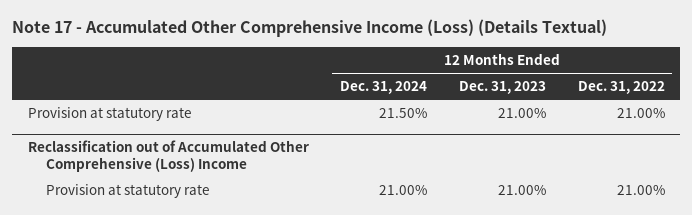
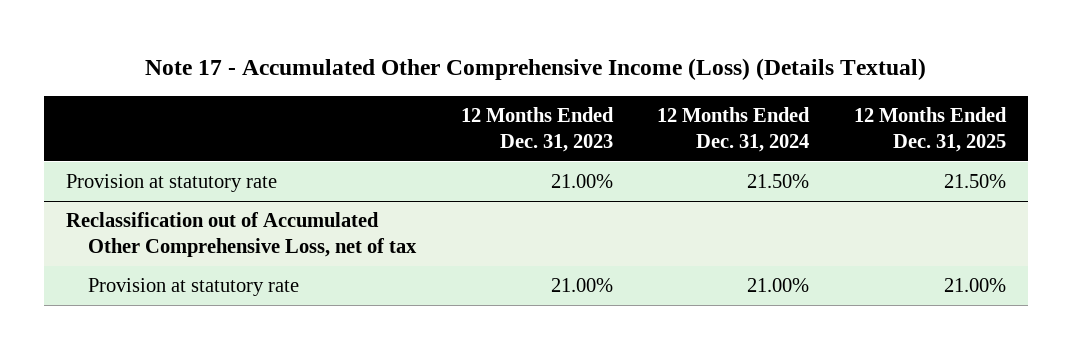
- | 12 Months Ended Dec. 31, 2024 | 12 Months Ended Dec. 31, 2023 | 12 Months Ended Dec. 31, 2022
+ | 12 Months Ended Dec. 31, 2023 | 12 Months Ended Dec. 31, 2024 | 12 Months Ended Dec. 31, 2025
- Reclassification out of Accumulated Other Comprehensive (Loss) Income
+ Reclassification out of Accumulated Other Comprehensive Loss, net of tax

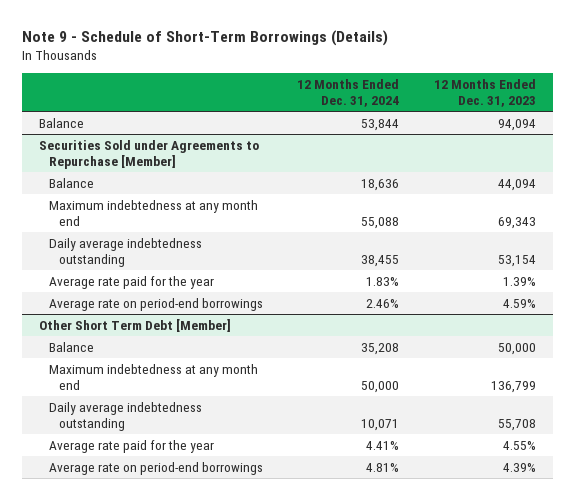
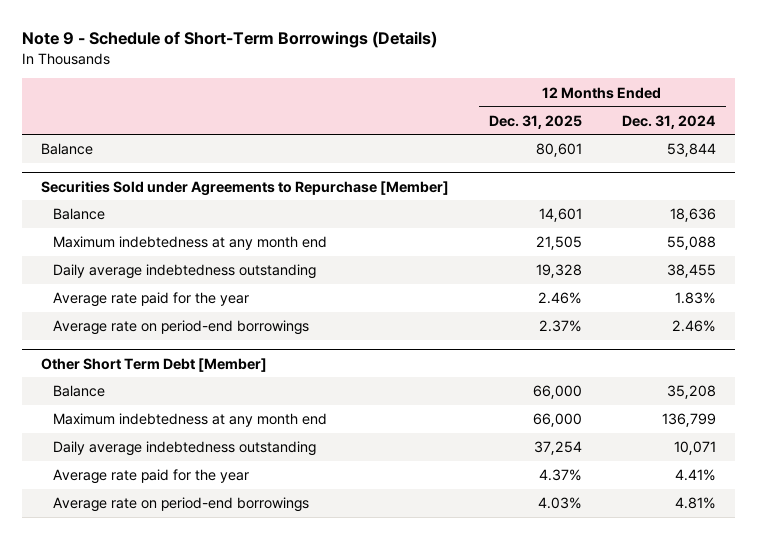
- | 12 Months Ended Dec. 31, 2024 | 12 Months Ended Dec. 31, 2023
+ | 12 Months Ended Dec. 31, 2025 | 12 Months Ended Dec. 31, 2024
@ Other Short Term Debt [Member]
- Maximum indebtedness at any month end | 50,000 | 136,799
+ Maximum indebtedness at any month end | 66,000 | 136,799

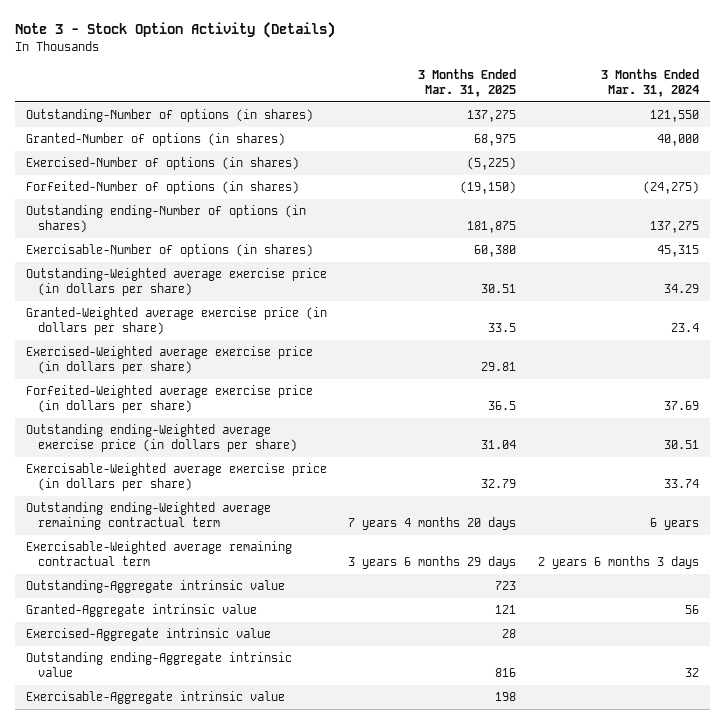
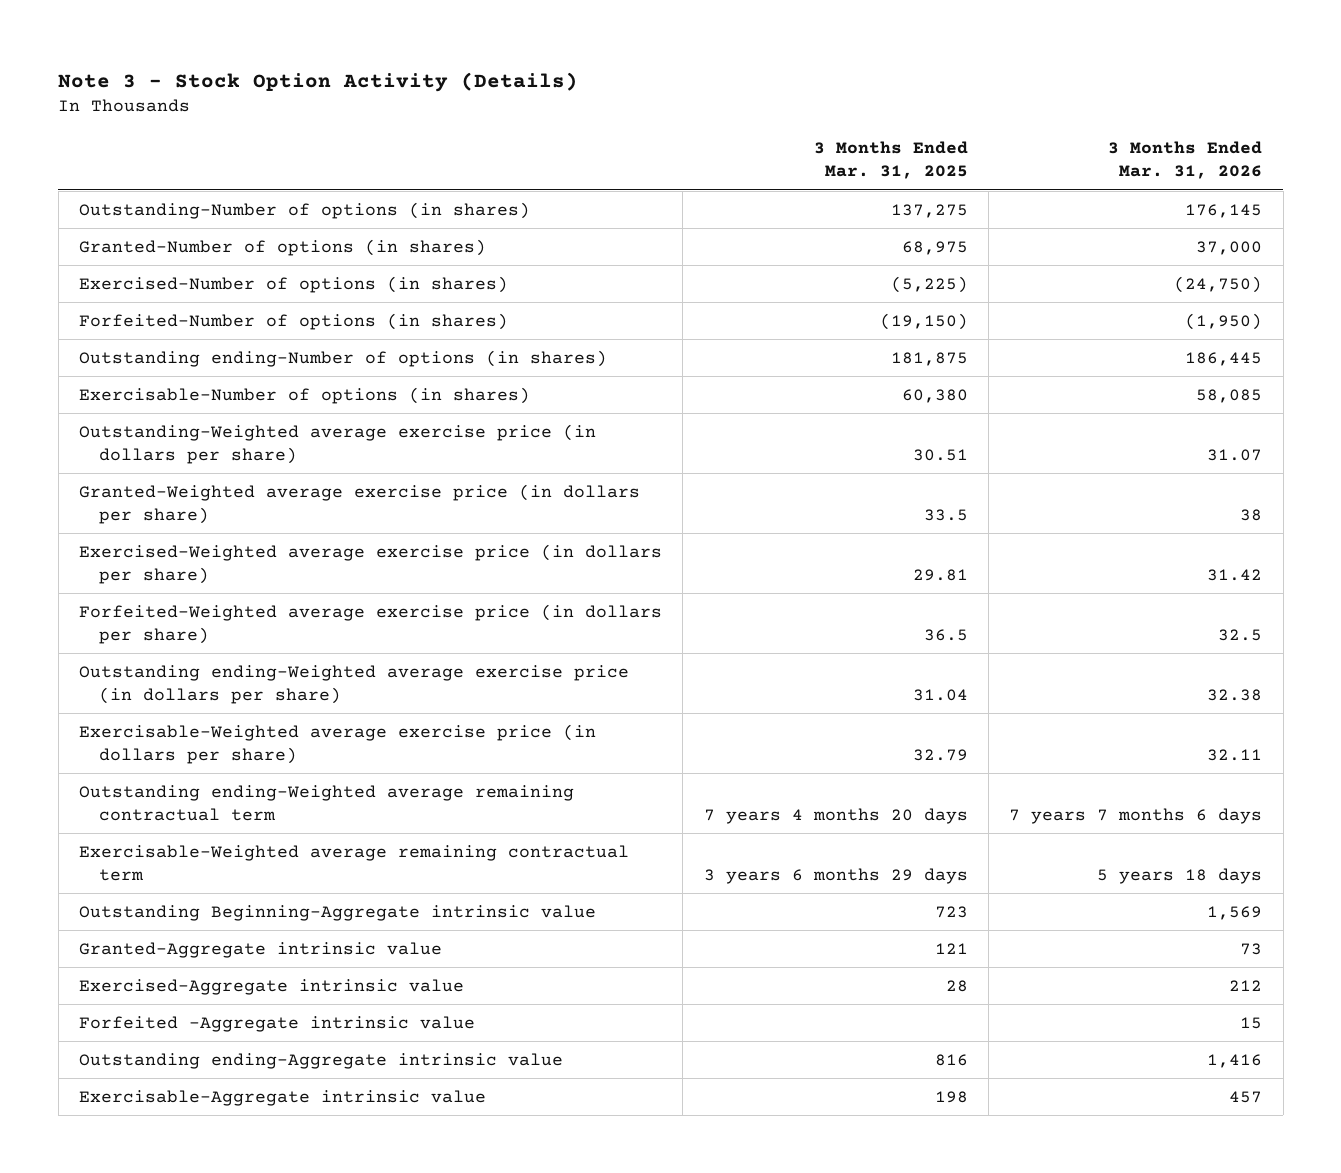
- | 3 Months Ended Mar. 31, 2025 | 3 Months Ended Mar. 31, 2024
+ | 3 Months Ended Mar. 31, 2025 | 3 Months Ended Mar. 31, 2026
- Outstanding-Aggregate intrinsic value | 723 |
+ Outstanding Beginning-Aggregate intrinsic value | 723 | 1,569
+ Forfeited -Aggregate intrinsic value | | 15

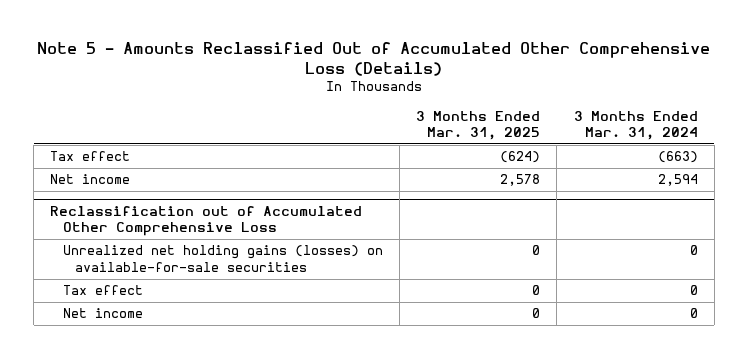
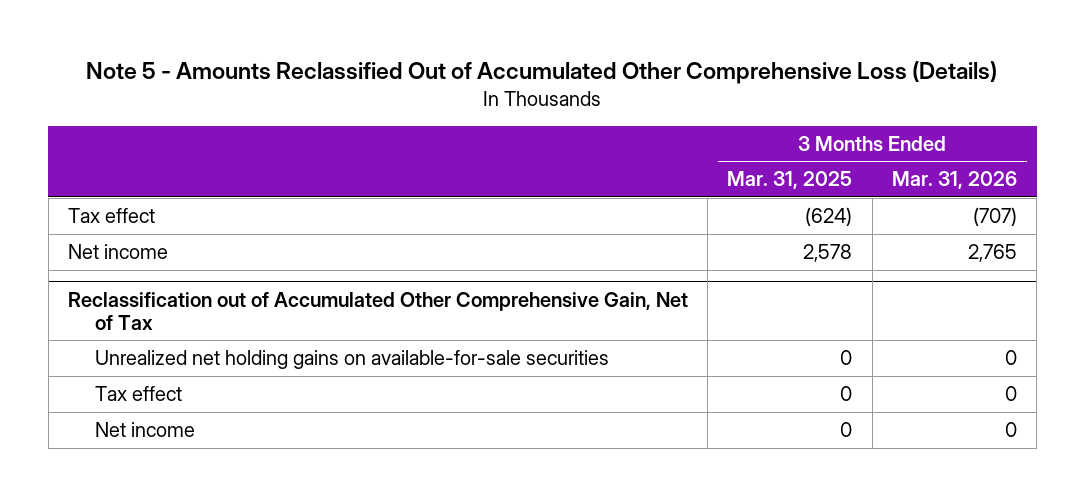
- | 3 Months Ended Mar. 31, 2025 | 3 Months Ended Mar. 31, 2024
+ | 3 Months Ended Mar. 31, 2025 | 3 Months Ended Mar. 31, 2026
- Reclassification out of Accumulated Other Comprehensive Loss
- Unrealized net holding gains (losses) on available-for-sale securities | 0 | 0
+ Reclassification out of Accumulated Other Comprehensive Gain, Net of Tax
+ Unrealized net holding gains on available-for-sale securities | 0 | 0

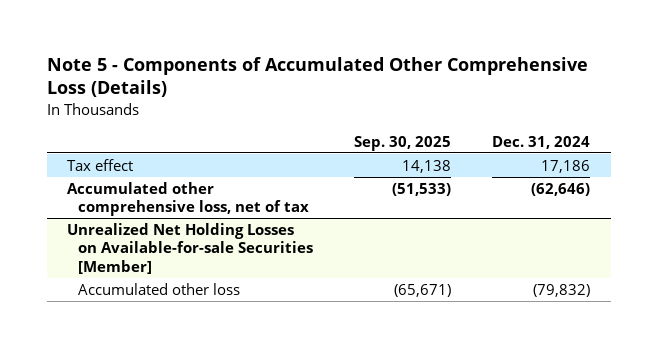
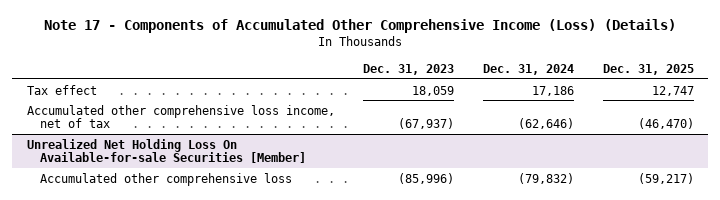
- Note 5 - Components of Accumulated Other Comprehensive Loss (Details)
+ Note 17 - Components of Accumulated Other Comprehensive Income (Loss) (Details)
- | Sep. 30, 2025 | Dec. 31, 2024
+ | Dec. 31, 2023 | Dec. 31, 2024 | Dec. 31, 2025
- Accumulated other comprehensive loss, net of tax | (51,533) | (62,646)
- Unrealized Net Holding Losses on Available-for-sale Securities [Member]
- Accumulated other loss | (65,671) | (79,832)
+ Accumulated other comprehensive loss income, net of tax | (67,937) | (62,646) | (46,470)
+ Unrealized Net Holding Loss On Available-for-sale Securities [Member]
+ Accumulated other comprehensive loss | (85,996) | (79,832) | (59,217)

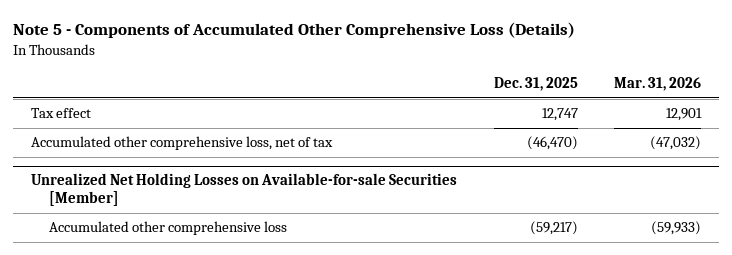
- Note 17 - Components of Accumulated Other Comprehensive Income (Loss) (Details)
+ Note 5 - Components of Accumulated Other Comprehensive Loss (Details)
- | Dec. 31, 2023 | Dec. 31, 2024 | Dec. 31, 2025
+ | Dec. 31, 2025 | Mar. 31, 2026
- Accumulated other comprehensive loss income, net of tax | (67,937) | (62,646) | (46,470)
- Unrealized Net Holding Loss On Available-for-sale Securities [Member]
+ Accumulated other comprehensive loss, net of tax | (46,470) | (47,032)
+ Unrealized Net Holding Losses on Available-for-sale Securities [Member]

